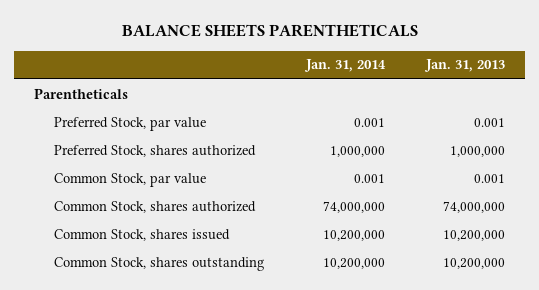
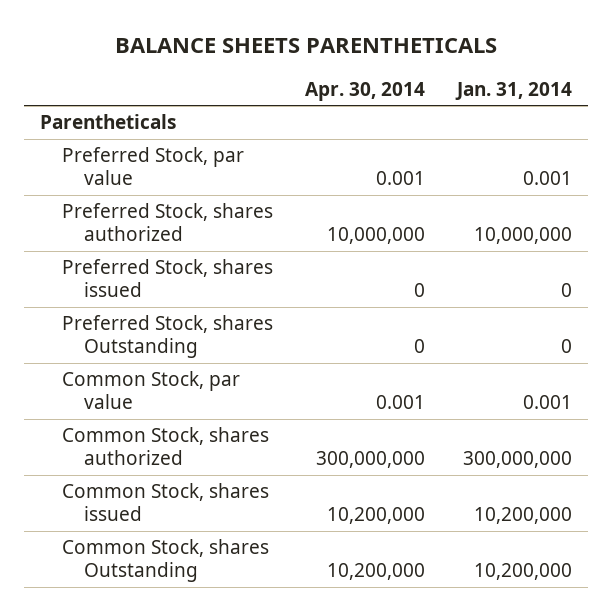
- | Jan. 31, 2014 | Jan. 31, 2013
+ | Apr. 30, 2014 | Jan. 31, 2014
- Preferred Stock, shares authorized | 1,000,000 | 1,000,000
+ Preferred Stock, shares authorized | 10,000,000 | 10,000,000
+ Preferred Stock, shares issued | 0 | 0
+ Preferred Stock, shares Outstanding | 0 | 0
- Common Stock, shares authorized | 74,000,000 | 74,000,000
+ Common Stock, shares authorized | 300,000,000 | 300,000,000
- Common Stock, shares outstanding | 10,200,000 | 10,200,000
+ Common Stock, shares Outstanding | 10,200,000 | 10,200,000

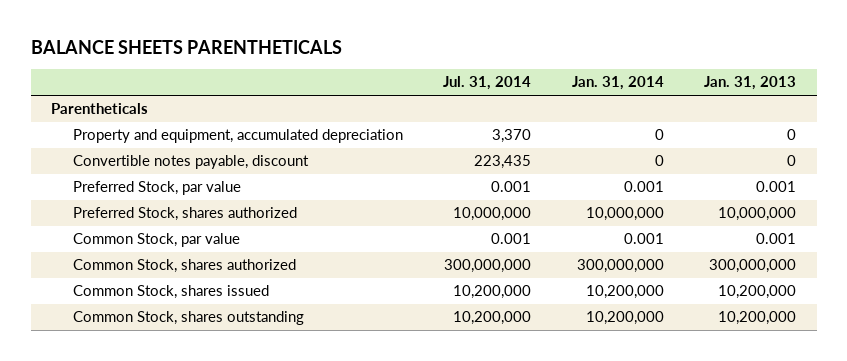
- | Apr. 30, 2014 | Jan. 31, 2014
+ | Jul. 31, 2014 | Jan. 31, 2014 | Jan. 31, 2013
+ Property and equipment, accumulated depreciation | 3,370 | 0 | 0
+ Convertible notes payable, discount | 223,435 | 0 | 0
- Preferred Stock, shares issued | 0 | 0
- Preferred Stock, shares Outstanding | 0 | 0
- Common Stock, shares Outstanding | 10,200,000 | 10,200,000
+ Common Stock, shares outstanding | 10,200,000 | 10,200,000 | 10,200,000

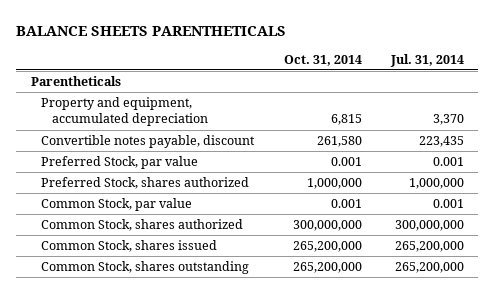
- | Jul. 31, 2014 | Jan. 31, 2014 | Jan. 31, 2013
+ | Oct. 31, 2014 | Jul. 31, 2014
- Preferred Stock, shares authorized | 10,000,000 | 10,000,000 | 10,000,000
+ Preferred Stock, shares authorized | 1,000,000 | 1,000,000
- Common Stock, shares issued | 10,200,000 | 10,200,000 | 10,200,000
- Common Stock, shares outstanding | 10,200,000 | 10,200,000 | 10,200,000
+ Common Stock, shares issued | 265,200,000 | 265,200,000
+ Common Stock, shares outstanding | 265,200,000 | 265,200,000

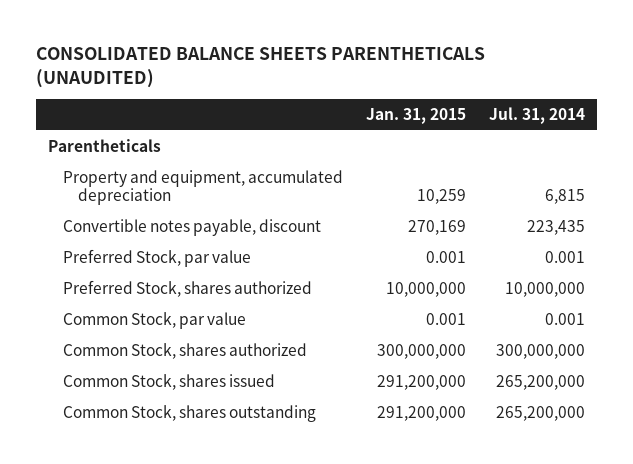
- BALANCE SHEETS PARENTHETICALS
+ CONSOLIDATED BALANCE SHEETS PARENTHETICALS (UNAUDITED)
- | Oct. 31, 2014 | Jul. 31, 2014
+ | Jan. 31, 2015 | Jul. 31, 2014
- Property and equipment, accumulated depreciation | 6,815 | 3,370
+ Property and equipment, accumulated depreciation | 10,259 | 6,815
- Preferred Stock, shares authorized | 1,000,000 | 1,000,000
+ Preferred Stock, shares authorized | 10,000,000 | 10,000,000

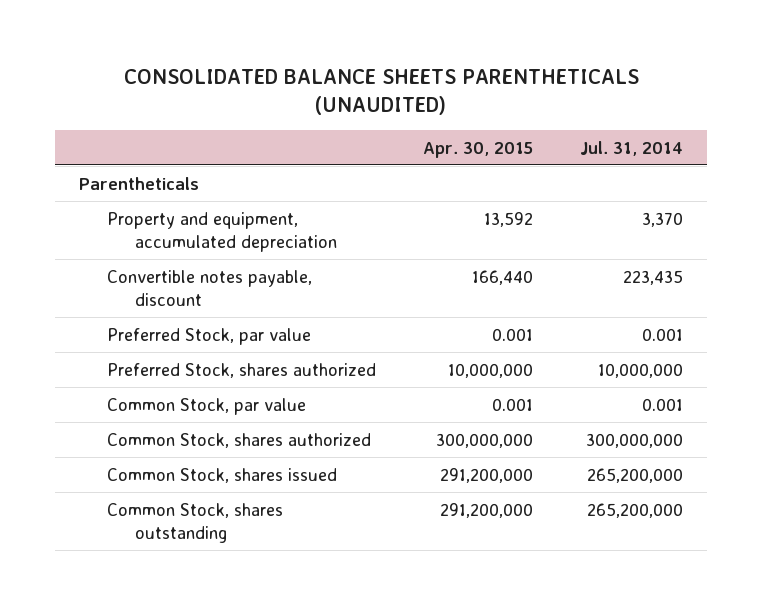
- | Jan. 31, 2015 | Jul. 31, 2014
+ | Apr. 30, 2015 | Jul. 31, 2014
- Property and equipment, accumulated depreciation | 10,259 | 6,815
+ Property and equipment, accumulated depreciation | 13,592 | 3,370

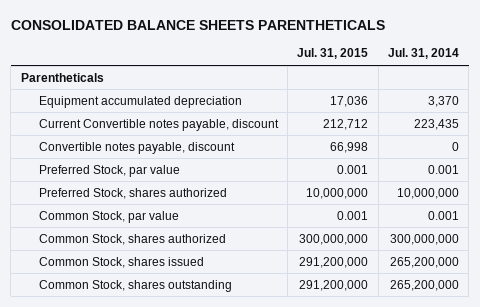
- CONSOLIDATED BALANCE SHEETS PARENTHETICALS (UNAUDITED)
+ CONSOLIDATED BALANCE SHEETS PARENTHETICALS
- | Apr. 30, 2015 | Jul. 31, 2014
+ | Jul. 31, 2015 | Jul. 31, 2014
- Property and equipment, accumulated depreciation | 13,592 | 3,370
- Convertible notes payable, discount | 166,440 | 223,435
+ Equipment accumulated depreciation | 17,036 | 3,370
+ Current Convertible notes payable, discount | 212,712 | 223,435
+ Convertible notes payable, discount | 66,998 | 0

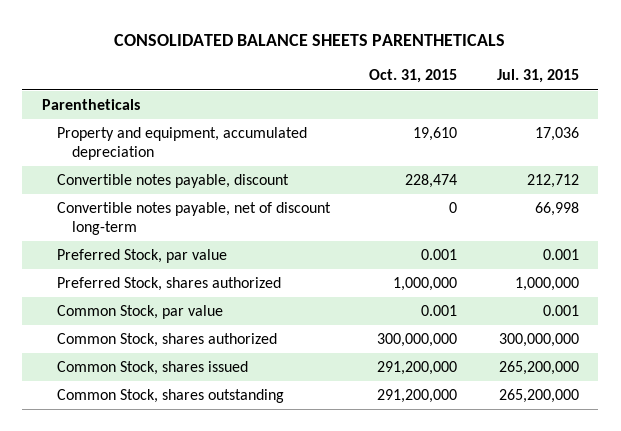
- | Jul. 31, 2015 | Jul. 31, 2014
+ | Oct. 31, 2015 | Jul. 31, 2015
- Equipment accumulated depreciation | 17,036 | 3,370
- Current Convertible notes payable, discount | 212,712 | 223,435
- Convertible notes payable, discount | 66,998 | 0
+ Property and equipment, accumulated depreciation | 19,610 | 17,036
+ Convertible notes payable, discount | 228,474 | 212,712
+ Convertible notes payable, net of discount long-term | 0 | 66,998
- Preferred Stock, shares authorized | 10,000,000 | 10,000,000
+ Preferred Stock, shares authorized | 1,000,000 | 1,000,000
- Common Stock, shares issued | 291,200,000 | 265,200,000
- Common Stock, shares outstanding | 291,200,000 | 265,200,000
+ Common Stock, shares issued | 291,200,000 | 265,200,000
+ Common Stock, shares outstanding | 291,200,000 | 265,200,000

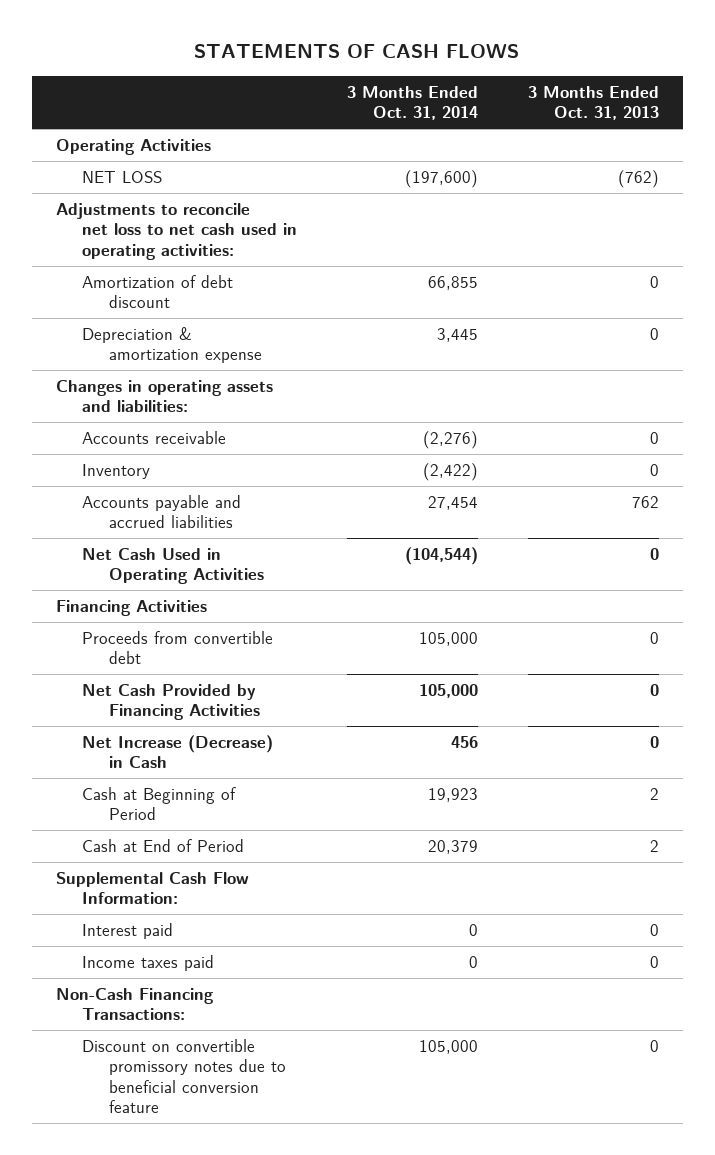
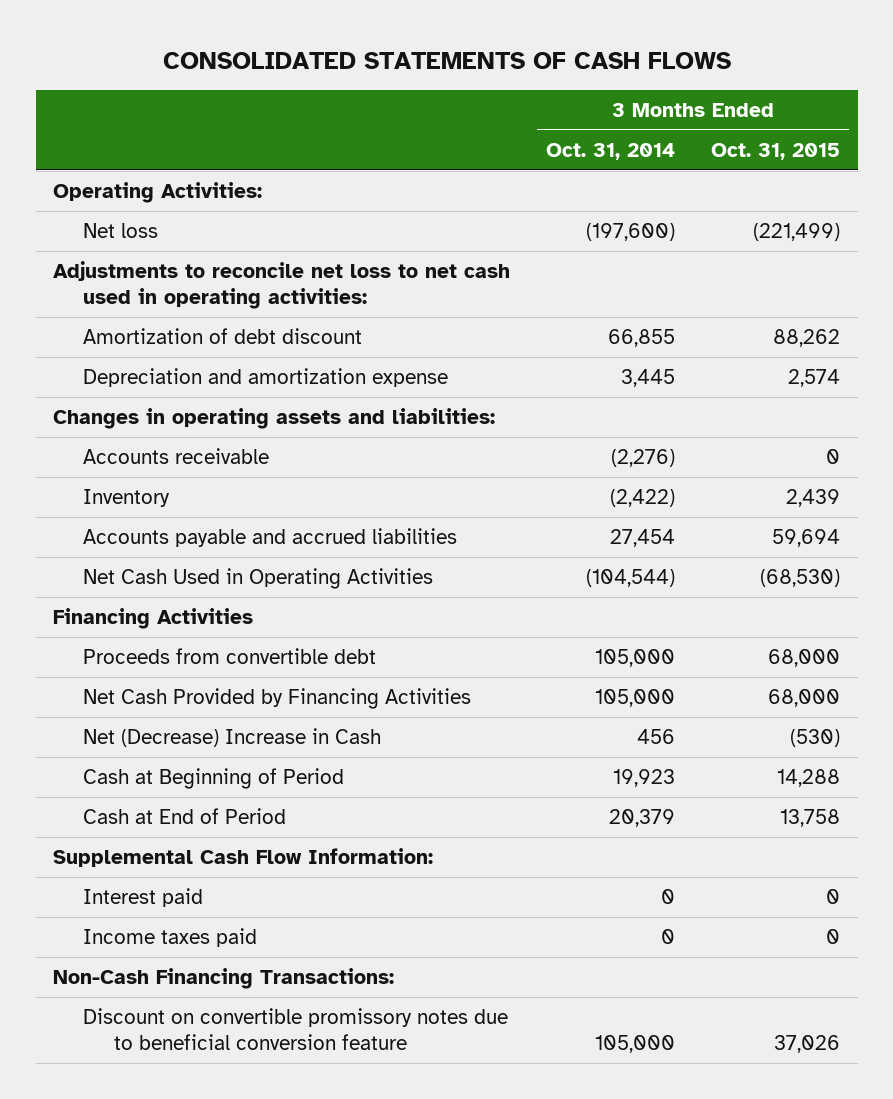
- STATEMENTS OF CASH FLOWS
+ CONSOLIDATED STATEMENTS OF CASH FLOWS
- | 3 Months Ended Oct. 31, 2014 | 3 Months Ended Oct. 31, 2013
+ | 3 Months Ended Oct. 31, 2014 | 3 Months Ended Oct. 31, 2015
- Operating Activities
- NET LOSS | (197,600) | (762)
+ Operating Activities:
+ Net loss | (197,600) | (221,499)
- Depreciation & amortization expense | 3,445 | 0
+ Depreciation and amortization expense | 3,445 | 2,574
- Net Increase (Decrease) in Cash | 456 | 0
+ Net (Decrease) Increase in Cash | 456 | (530)

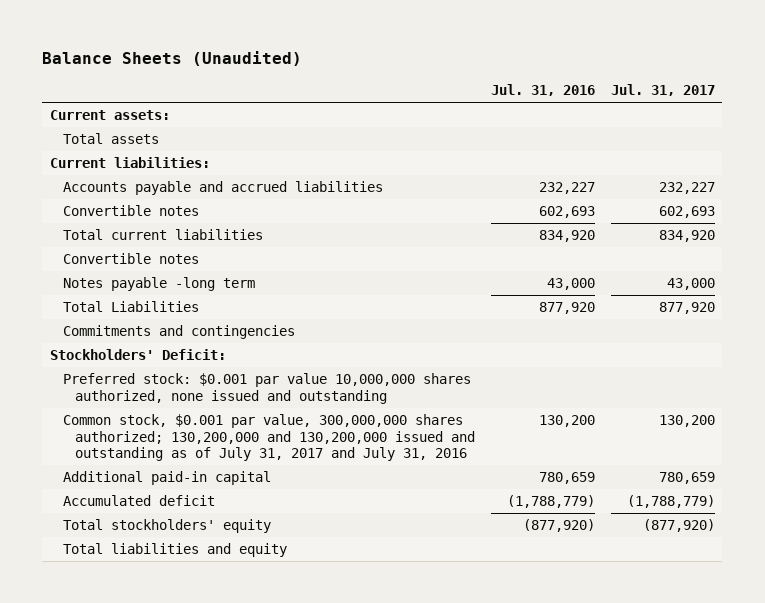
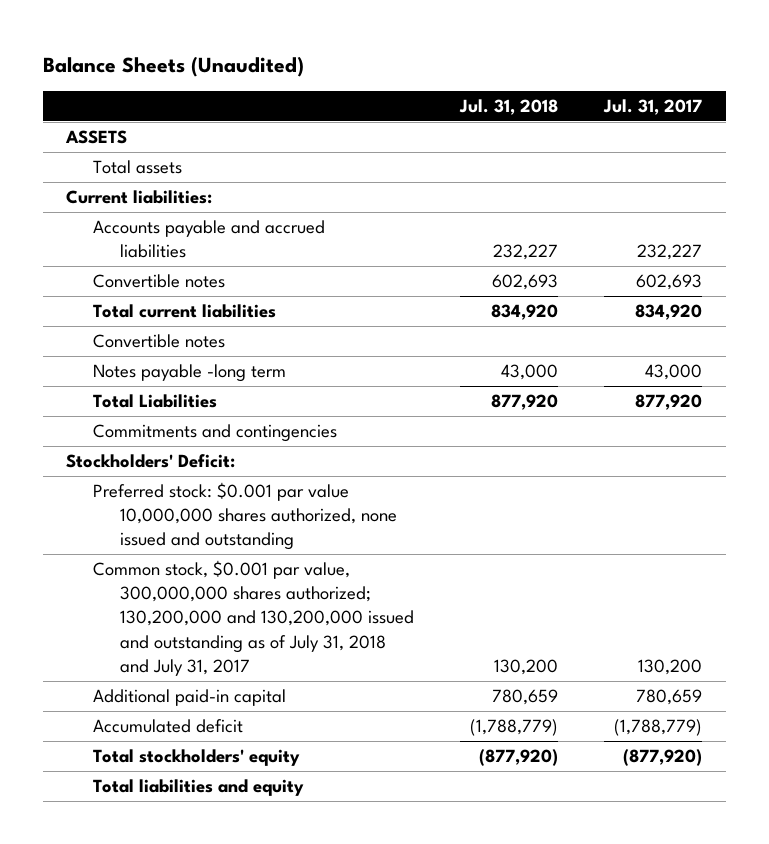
- | Jul. 31, 2016 | Jul. 31, 2017
+ | Jul. 31, 2018 | Jul. 31, 2017
- Current assets:
+ ASSETS
- Common stock, $0.001 par value, 300,000,000 shares authorized; 130,200,000 and 130,200,000 issued and outstanding as of July 31, 2017 and July 31, 2016 | 130,200 | 130,200
+ Common stock, $0.001 par value, 300,000,000 shares authorized; 130,200,000 and 130,200,000 issued and outstanding as of July 31, 2018 and July 31, 2017 | 130,200 | 130,200

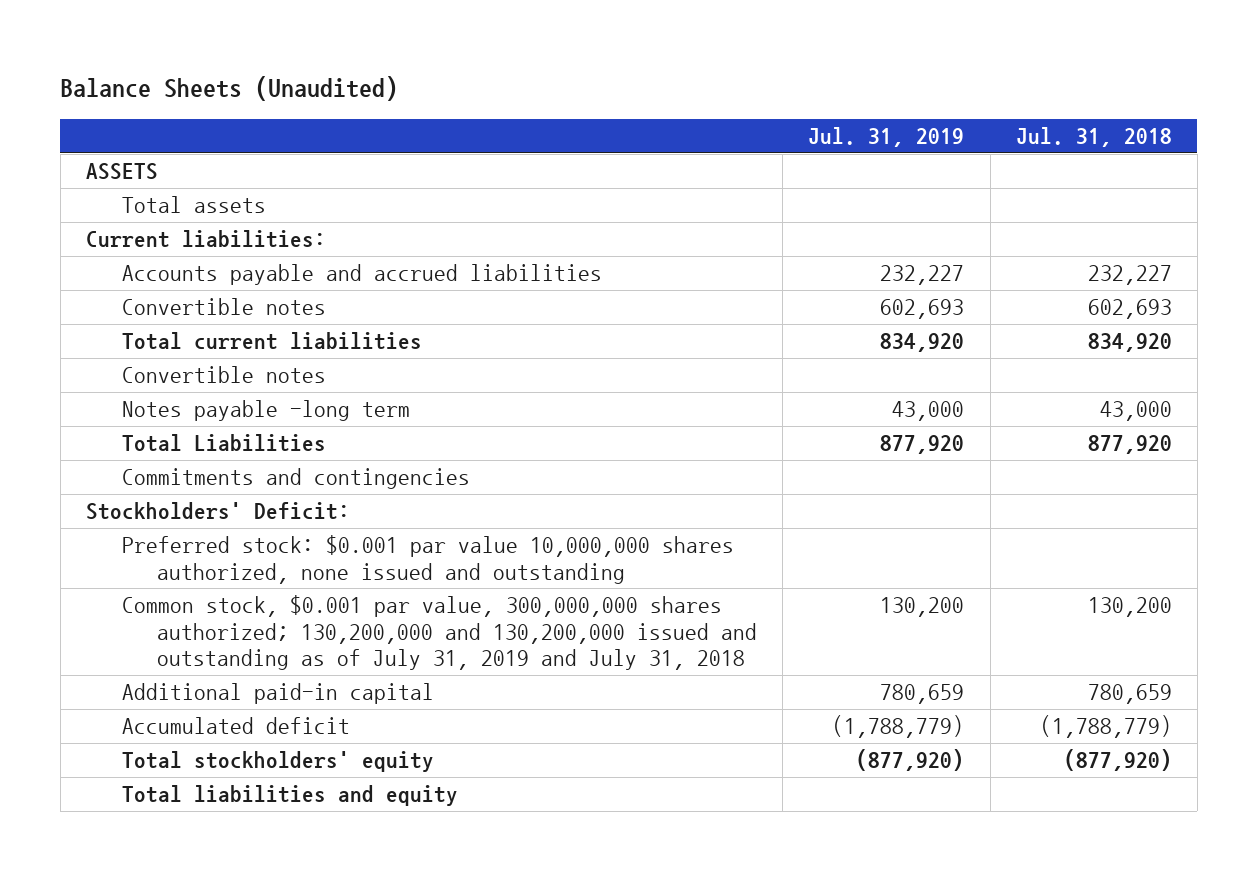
- | Jul. 31, 2018 | Jul. 31, 2017
+ | Jul. 31, 2019 | Jul. 31, 2018
- Common stock, $0.001 par value, 300,000,000 shares authorized; 130,200,000 and 130,200,000 issued and outstanding as of July 31, 2018 and July 31, 2017 | 130,200 | 130,200
+ Common stock, $0.001 par value, 300,000,000 shares authorized; 130,200,000 and 130,200,000 issued and outstanding as of July 31, 2019 and July 31, 2018 | 130,200 | 130,200

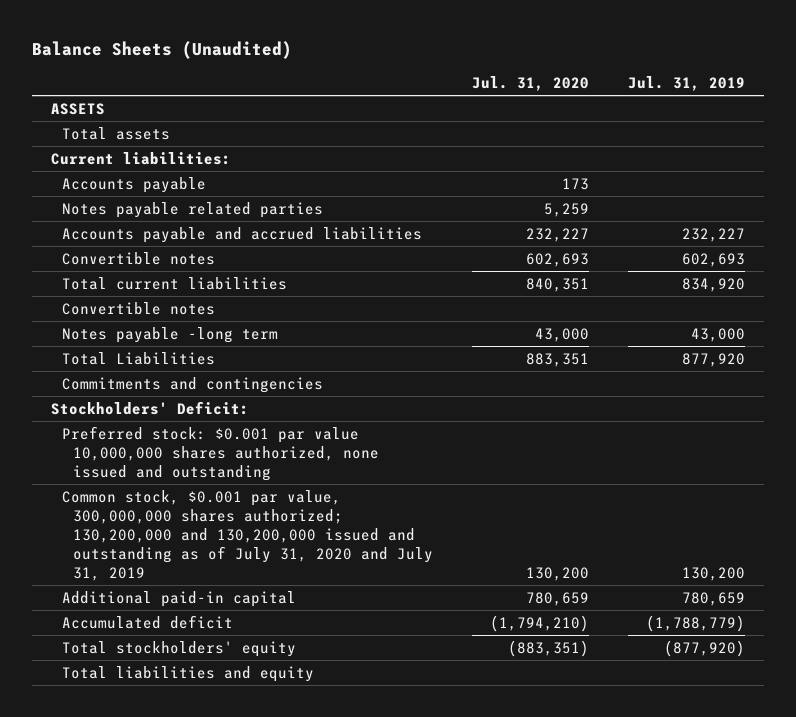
- | Jul. 31, 2019 | Jul. 31, 2018
+ | Jul. 31, 2020 | Jul. 31, 2019
+ Accounts payable | 173 |
+ Notes payable related parties | 5,259 |
- Common stock, $0.001 par value, 300,000,000 shares authorized; 130,200,000 and 130,200,000 issued and outstanding as of July 31, 2019 and July 31, 2018 | 130,200 | 130,200
+ Common stock, $0.001 par value, 300,000,000 shares authorized; 130,200,000 and 130,200,000 issued and outstanding as of July 31, 2020 and July 31, 2019 | 130,200 | 130,200

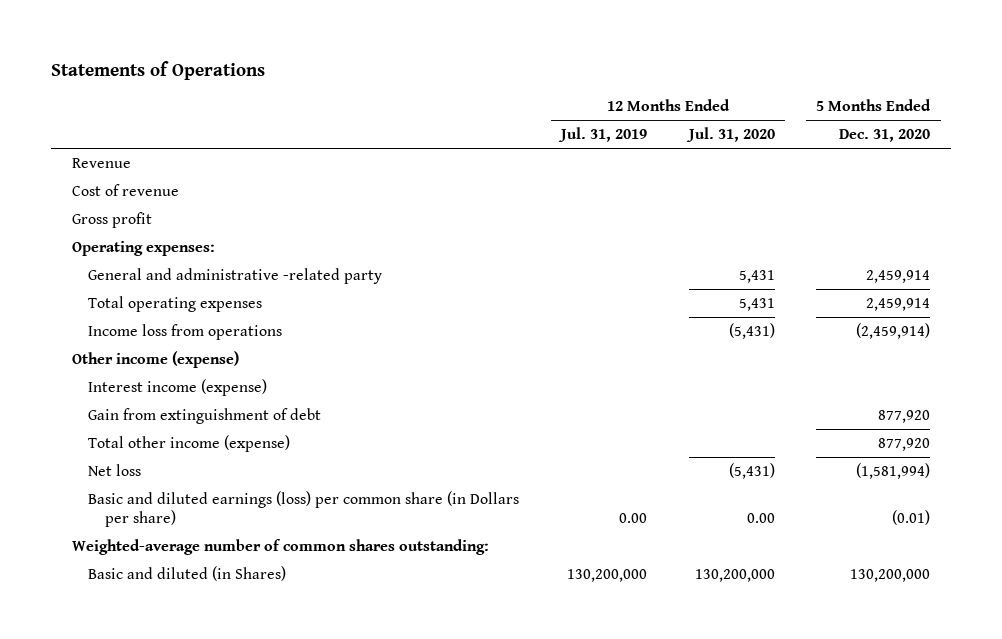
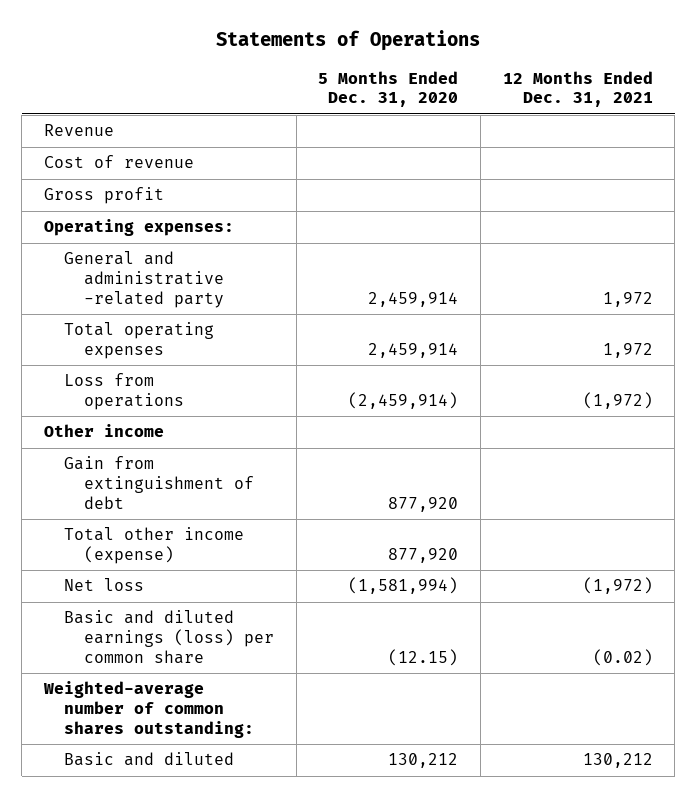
- | 12 Months Ended Jul. 31, 2019 | 12 Months Ended Jul. 31, 2020 | 5 Months Ended Dec. 31, 2020
+ | 5 Months Ended Dec. 31, 2020 | 12 Months Ended Dec. 31, 2021
- Income loss from operations | | (5,431) | (2,459,914)
- Other income (expense)
- Interest income (expense)
+ Loss from operations | (2,459,914) | (1,972)
+ Other income
- Basic and diluted earnings (loss) per common share (in Dollars per share) | 0.00 | 0.00 | (0.01)
+ Basic and diluted earnings (loss) per common share | (12.15) | (0.02)
- Basic and diluted (in Shares) | 130,200,000 | 130,200,000 | 130,200,000
+ Basic and diluted | 130,212 | 130,212

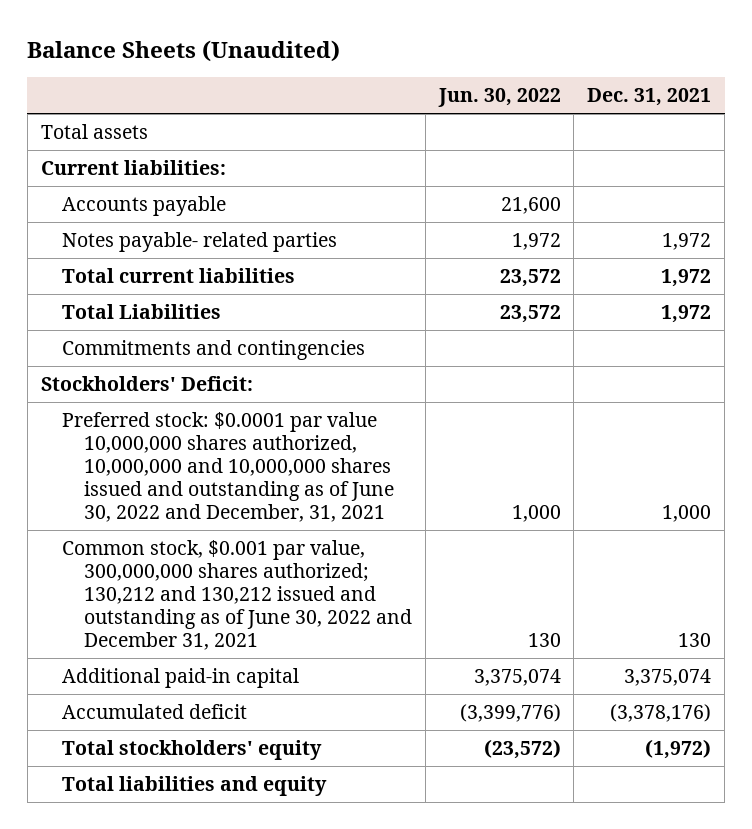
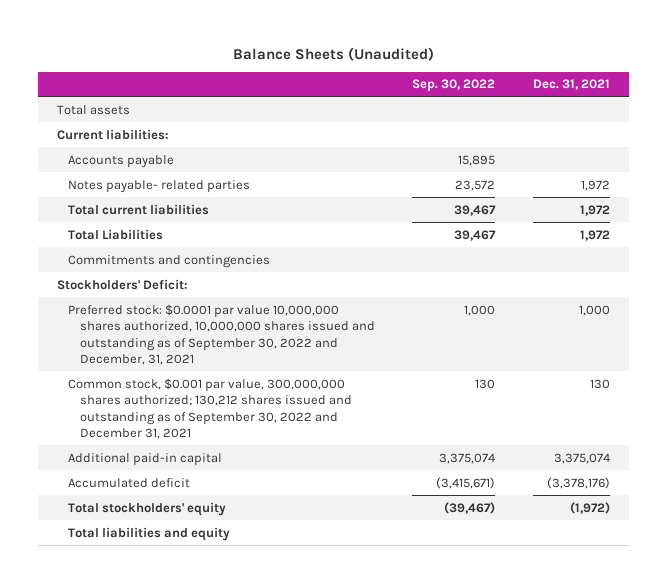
- | Jun. 30, 2022 | Dec. 31, 2021
+ | Sep. 30, 2022 | Dec. 31, 2021
- Preferred stock: $0.0001 par value 10,000,000 shares authorized, 10,000,000 and 10,000,000 shares issued and outstanding as of June 30, 2022 and December, 31, 2021 | 1,000 | 1,000
- Common stock, $0.001 par value, 300,000,000 shares authorized; 130,212 and 130,212 issued and outstanding as of June 30, 2022 and December 31, 2021 | 130 | 130
+ Preferred stock: $0.0001 par value 10,000,000 shares authorized, 10,000,000 shares issued and outstanding as of September 30, 2022 and December, 31, 2021 | 1,000 | 1,000
+ Common stock, $0.001 par value, 300,000,000 shares authorized; 130,212 shares issued and outstanding as of September 30, 2022 and December 31, 2021 | 130 | 130

